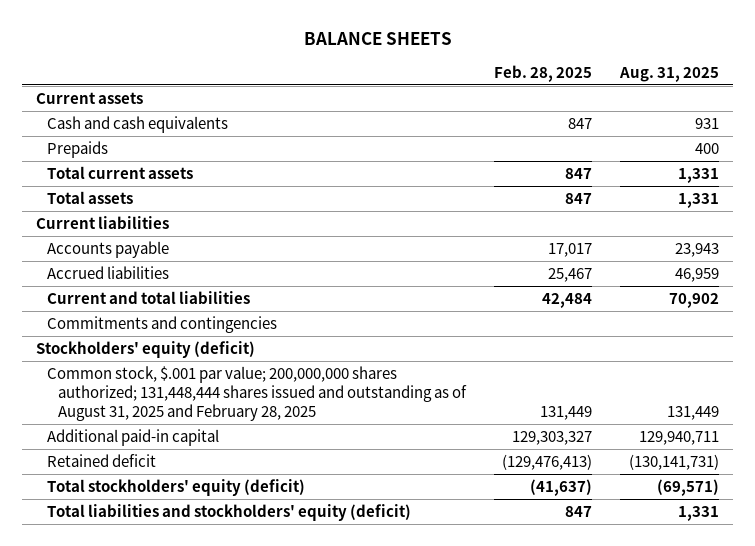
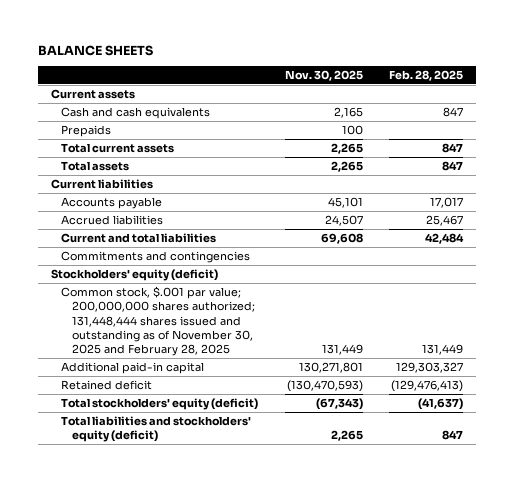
- | Feb. 28, 2025 | Aug. 31, 2025
+ | Nov. 30, 2025 | Feb. 28, 2025
- Common stock, $.001 par value; 200,000,000 shares authorized; 131,448,444 shares issued and outstanding as of August 31, 2025 and February 28, 2025 | 131,449 | 131,449
+ Common stock, $.001 par value; 200,000,000 shares authorized; 131,448,444 shares issued and outstanding as of November 30, 2025 and February 28, 2025 | 131,449 | 131,449

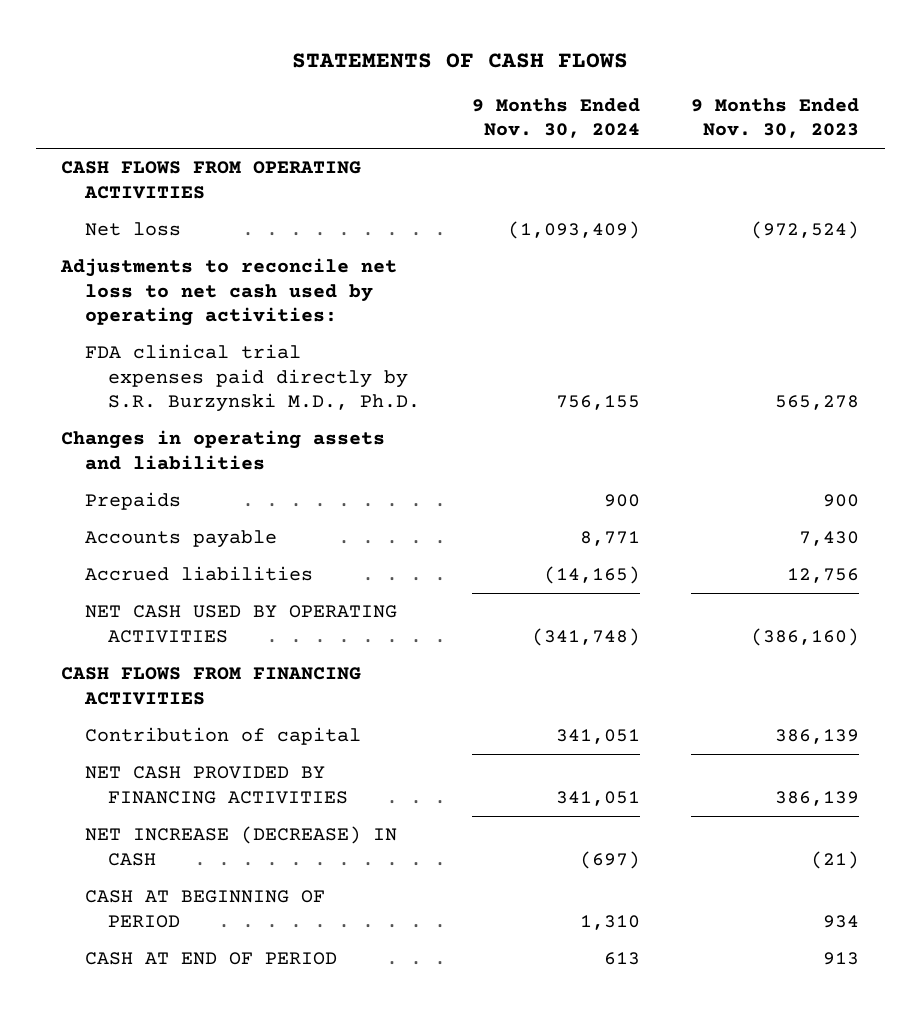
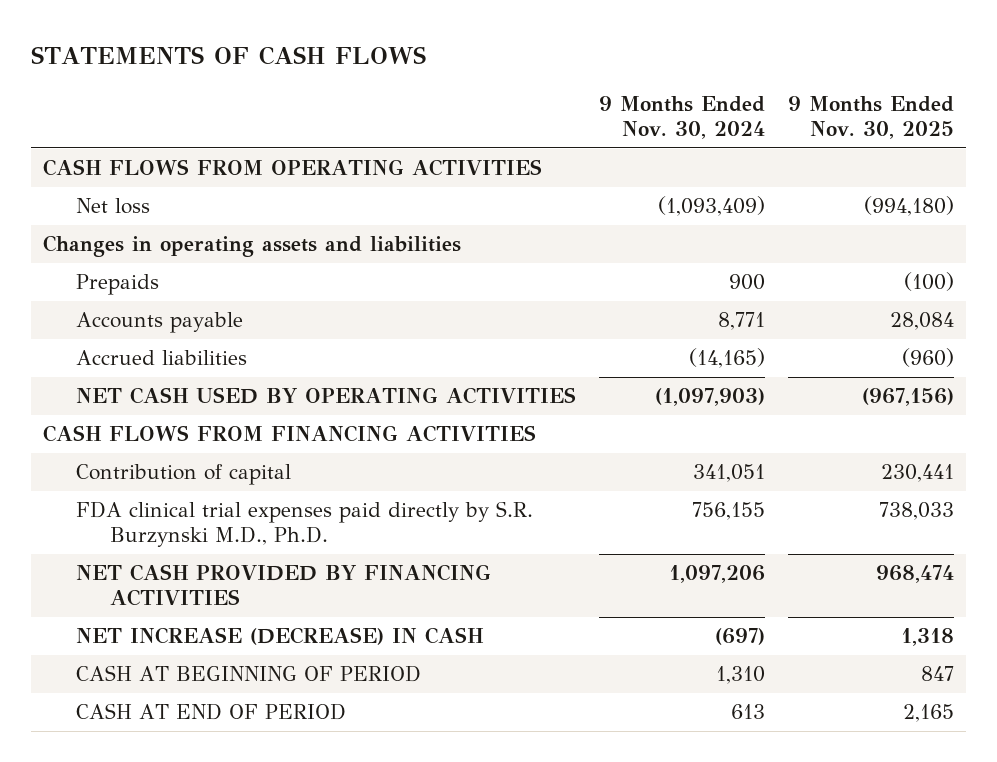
- | 9 Months Ended Nov. 30, 2024 | 9 Months Ended Nov. 30, 2023
+ | 9 Months Ended Nov. 30, 2024 | 9 Months Ended Nov. 30, 2025
- Adjustments to reconcile net loss to net cash used by operating activities:
- NET CASH USED BY OPERATING ACTIVITIES | (341,748) | (386,160)
+ NET CASH USED BY OPERATING ACTIVITIES | (1,097,903) | (967,156)
- NET CASH PROVIDED BY FINANCING ACTIVITIES | 341,051 | 386,139
moved down: FDA clinical trial expenses paid directly by S.R. Burzynski M.D., Ph.D. | 756,155 | 738,033
+ NET CASH PROVIDED BY FINANCING ACTIVITIES | 1,097,206 | 968,474

